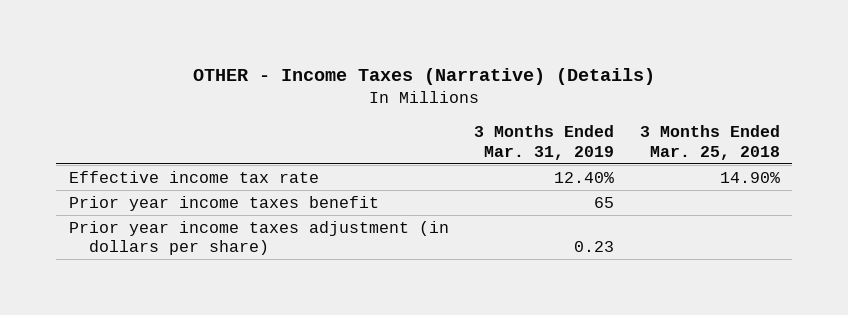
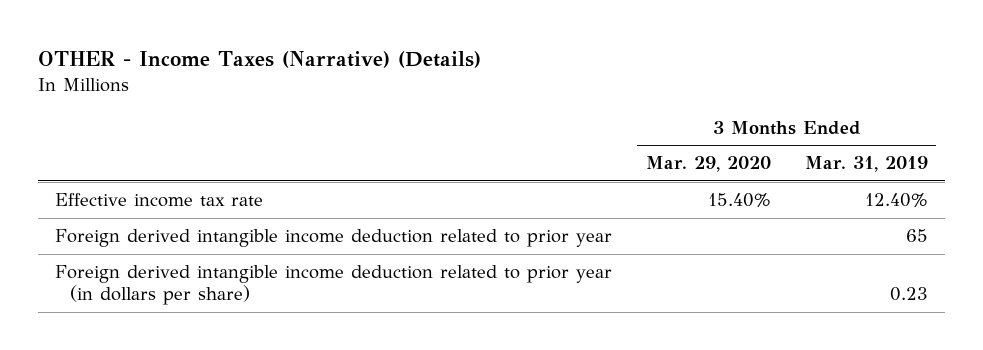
- | 3 Months Ended Mar. 31, 2019 | 3 Months Ended Mar. 25, 2018
+ | 3 Months Ended Mar. 29, 2020 | 3 Months Ended Mar. 31, 2019
- Prior year income taxes benefit | 65 |
- Prior year income taxes adjustment (in dollars per share) | 0.23 |
+ Foreign derived intangible income deduction related to prior year | | 65
+ Foreign derived intangible income deduction related to prior year (in dollars per share) | | 0.23

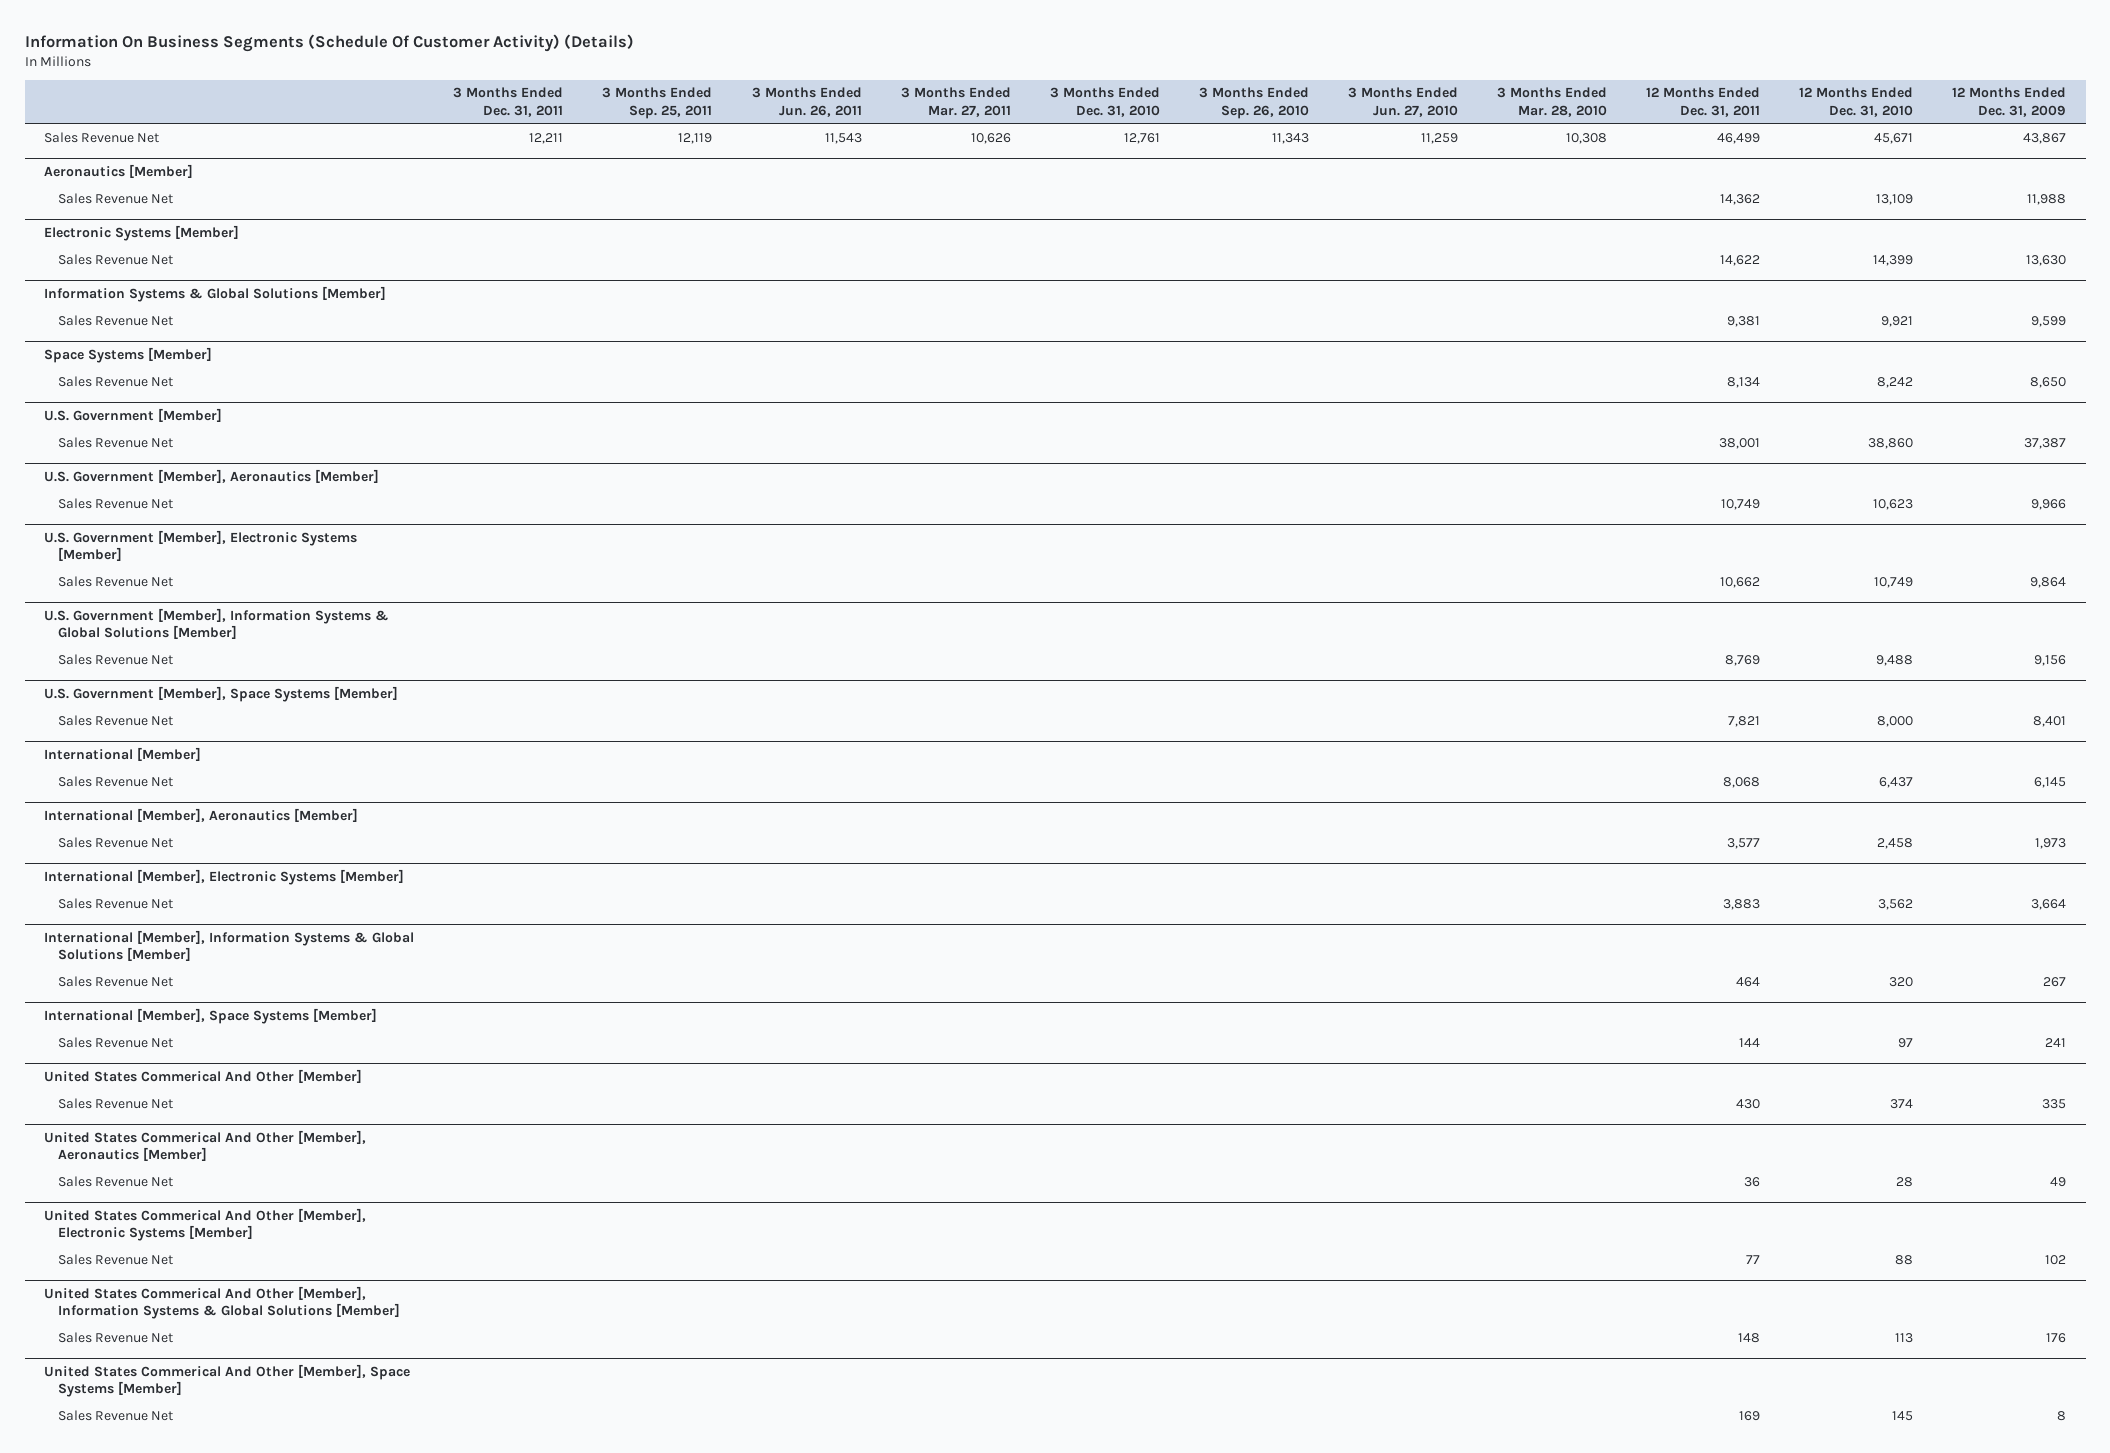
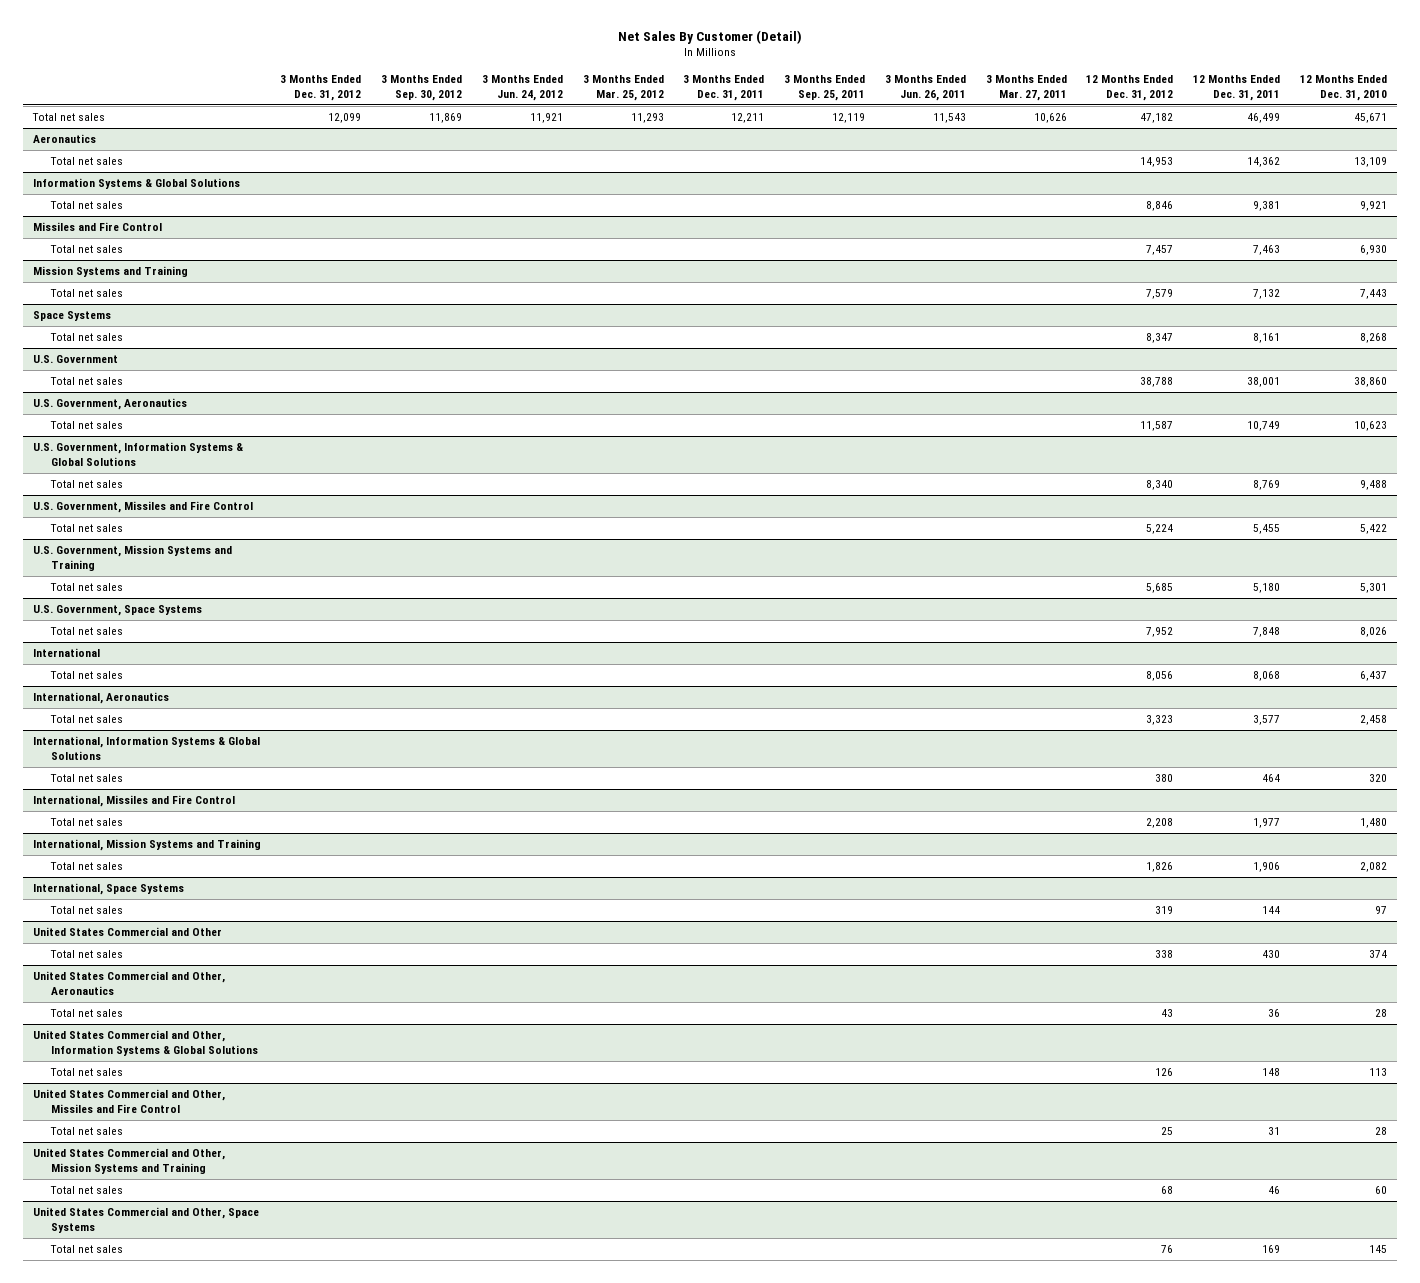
- Information On Business Segments (Schedule Of Customer Activity) (Details)
+ Net Sales By Customer (Detail)
- | 3 Months Ended Dec. 31, 2011 | 3 Months Ended Sep. 25, 2011 | 3 Months Ended Jun. 26, 2011 | 3 Months Ended Mar. 27, 2011 | 3 Months Ended Dec. 31, 2010 | 3 Months Ended Sep. 26, 2010 | 3 Months Ended Jun. 27, 2010 | 3 Months Ended Mar. 28, 2010 | 12 Months Ended Dec. 31, 2011 | 12 Months Ended Dec. 31, 2010 | 12 Months Ended Dec. 31, 2009
+ | 3 Months Ended Dec. 31, 2012 | 3 Months Ended Sep. 30, 2012 | 3 Months Ended Jun. 24, 2012 | 3 Months Ended Mar. 25, 2012 | 3 Months Ended Dec. 31, 2011 | 3 Months Ended Sep. 25, 2011 | 3 Months Ended Jun. 26, 2011 | 3 Months Ended Mar. 27, 2011 | 12 Months Ended Dec. 31, 2012 | 12 Months Ended Dec. 31, 2011 | 12 Months Ended Dec. 31, 2010
- Sales Revenue Net | 12,211 | 12,119 | 11,543 | 10,626 | 12,761 | 11,343 | 11,259 | 10,308 | 46,499 | 45,671 | 43,867
- Aeronautics [Member]
- Sales Revenue Net | | | | | | | | | 14,362 | 13,109 | 11,988
- Electronic Systems [Member]
- Sales Revenue Net | | | | | | | | | 14,622 | 14,399 | 13,630
- Information Systems & Global Solutions [Member]
- Sales Revenue Net | | | | | | | | | 9,381 | 9,921 | 9,599
- Space Systems [Member]
- Sales Revenue Net | | | | | | | | | 8,134 | 8,242 | 8,650
- U.S. Government [Member]
- Sales Revenue Net | | | | | | | | | 38,001 | 38,860 | 37,387
- U.S. Government [Member], Aeronautics [Member]
- Sales Revenue Net | | | | | | | | | 10,749 | 10,623 | 9,966
- U.S. Government [Member], Electronic Systems [Member]
- Sales Revenue Net | | | | | | | | | 10,662 | 10,749 | 9,864
- U.S. Government [Member], Information Systems & Global Solutions [Member]
- Sales Revenue Net | | | | | | | | | 8,769 | 9,488 | 9,156
- U.S. Government [Member], Space Systems [Member]
- Sales Revenue Net | | | | | | | | | 7,821 | 8,000 | 8,401
- International [Member]
- Sales Revenue Net | | | | | | | | | 8,068 | 6,437 | 6,145
- International [Member], Aeronautics [Member]
- Sales Revenue Net | | | | | | | | | 3,577 | 2,458 | 1,973
- International [Member], Electronic Systems [Member]
- Sales Revenue Net | | | | | | | | | 3,883 | 3,562 | 3,664
- International [Member], Information Systems & Global Solutions [Member]
- Sales Revenue Net | | | | | | | | | 464 | 320 | 267
- International [Member], Space Systems [Member]
- Sales Revenue Net | | | | | | | | | 144 | 97 | 241
- United States Commerical And Other [Member]
- Sales Revenue Net | | | | | | | | | 430 | 374 | 335
- United States Commerical And Other [Member], Aeronautics [Member]
- Sales Revenue Net | | | | | | | | | 36 | 28 | 49
- United States Commerical And Other [Member], Electronic Systems [Member]
- Sales Revenue Net | | | | | | | | | 77 | 88 | 102
- United States Commerical And Other [Member], Information Systems & Global Solutions [Member]
- Sales Revenue Net | | | | | | | | | 148 | 113 | 176
- United States Commerical And Other [Member], Space Systems [Member]
- Sales Revenue Net | | | | | | | | | 169 | 145 | 8
+ Total net sales | 12,099 | 11,869 | 11,921 | 11,293 | 12,211 | 12,119 | 11,543 | 10,626 | 47,182 | 46,499 | 45,671
+ Aeronautics
+ Total net sales | | | | | | | | | 14,953 | 14,362 | 13,109
+ Information Systems & Global Solutions
+ Total net sales | | | | | | | | | 8,846 | 9,381 | 9,921
+ Missiles and Fire Control
+ Total net sales | | | | | | | | | 7,457 | 7,463 | 6,930
+ Mission Systems and Training
+ Total net sales | | | | | | | | | 7,579 | 7,132 | 7,443
+ Space Systems
+ Total net sales | | | | | | | | | 8,347 | 8,161 | 8,268
+ U.S. Government
+ Total net sales | | | | | | | | | 38,788 | 38,001 | 38,860
+ U.S. Government, Aeronautics
+ Total net sales | | | | | | | | | 11,587 | 10,749 | 10,623
+ U.S. Government, Information Systems & Global Solutions
+ Total net sales | | | | | | | | | 8,340 | 8,769 | 9,488
+ U.S. Government, Missiles and Fire Control
+ Total net sales | | | | | | | | | 5,224 | 5,455 | 5,422
+ U.S. Government, Mission Systems and Training
+ Total net sales | | | | | | | | | 5,685 | 5,180 | 5,301
+ U.S. Government, Space Systems
+ Total net sales | | | | | | | | | 7,952 | 7,848 | 8,026
+ International
+ Total net sales | | | | | | | | | 8,056 | 8,068 | 6,437
+ International, Aeronautics
+ Total net sales | | | | | | | | | 3,323 | 3,577 | 2,458
+ International, Information Systems & Global Solutions
+ Total net sales | | | | | | | | | 380 | 464 | 320
+ International, Missiles and Fire Control
+ Total net sales | | | | | | | | | 2,208 | 1,977 | 1,480
+ International, Mission Systems and Training
+ Total net sales | | | | | | | | | 1,826 | 1,906 | 2,082
+ International, Space Systems
+ Total net sales | | | | | | | | | 319 | 144 | 97
+ United States Commercial and Other
+ Total net sales | | | | | | | | | 338 | 430 | 374
+ United States Commercial and Other, Aeronautics
+ Total net sales | | | | | | | | | 43 | 36 | 28
+ United States Commercial and Other, Information Systems & Global Solutions
+ Total net sales | | | | | | | | | 126 | 148 | 113
+ United States Commercial and Other, Missiles and Fire Control
+ Total net sales | | | | | | | | | 25 | 31 | 28
+ United States Commercial and Other, Mission Systems and Training
+ Total net sales | | | | | | | | | 68 | 46 | 60
+ United States Commercial and Other, Space Systems
+ Total net sales | | | | | | | | | 76 | 169 | 145

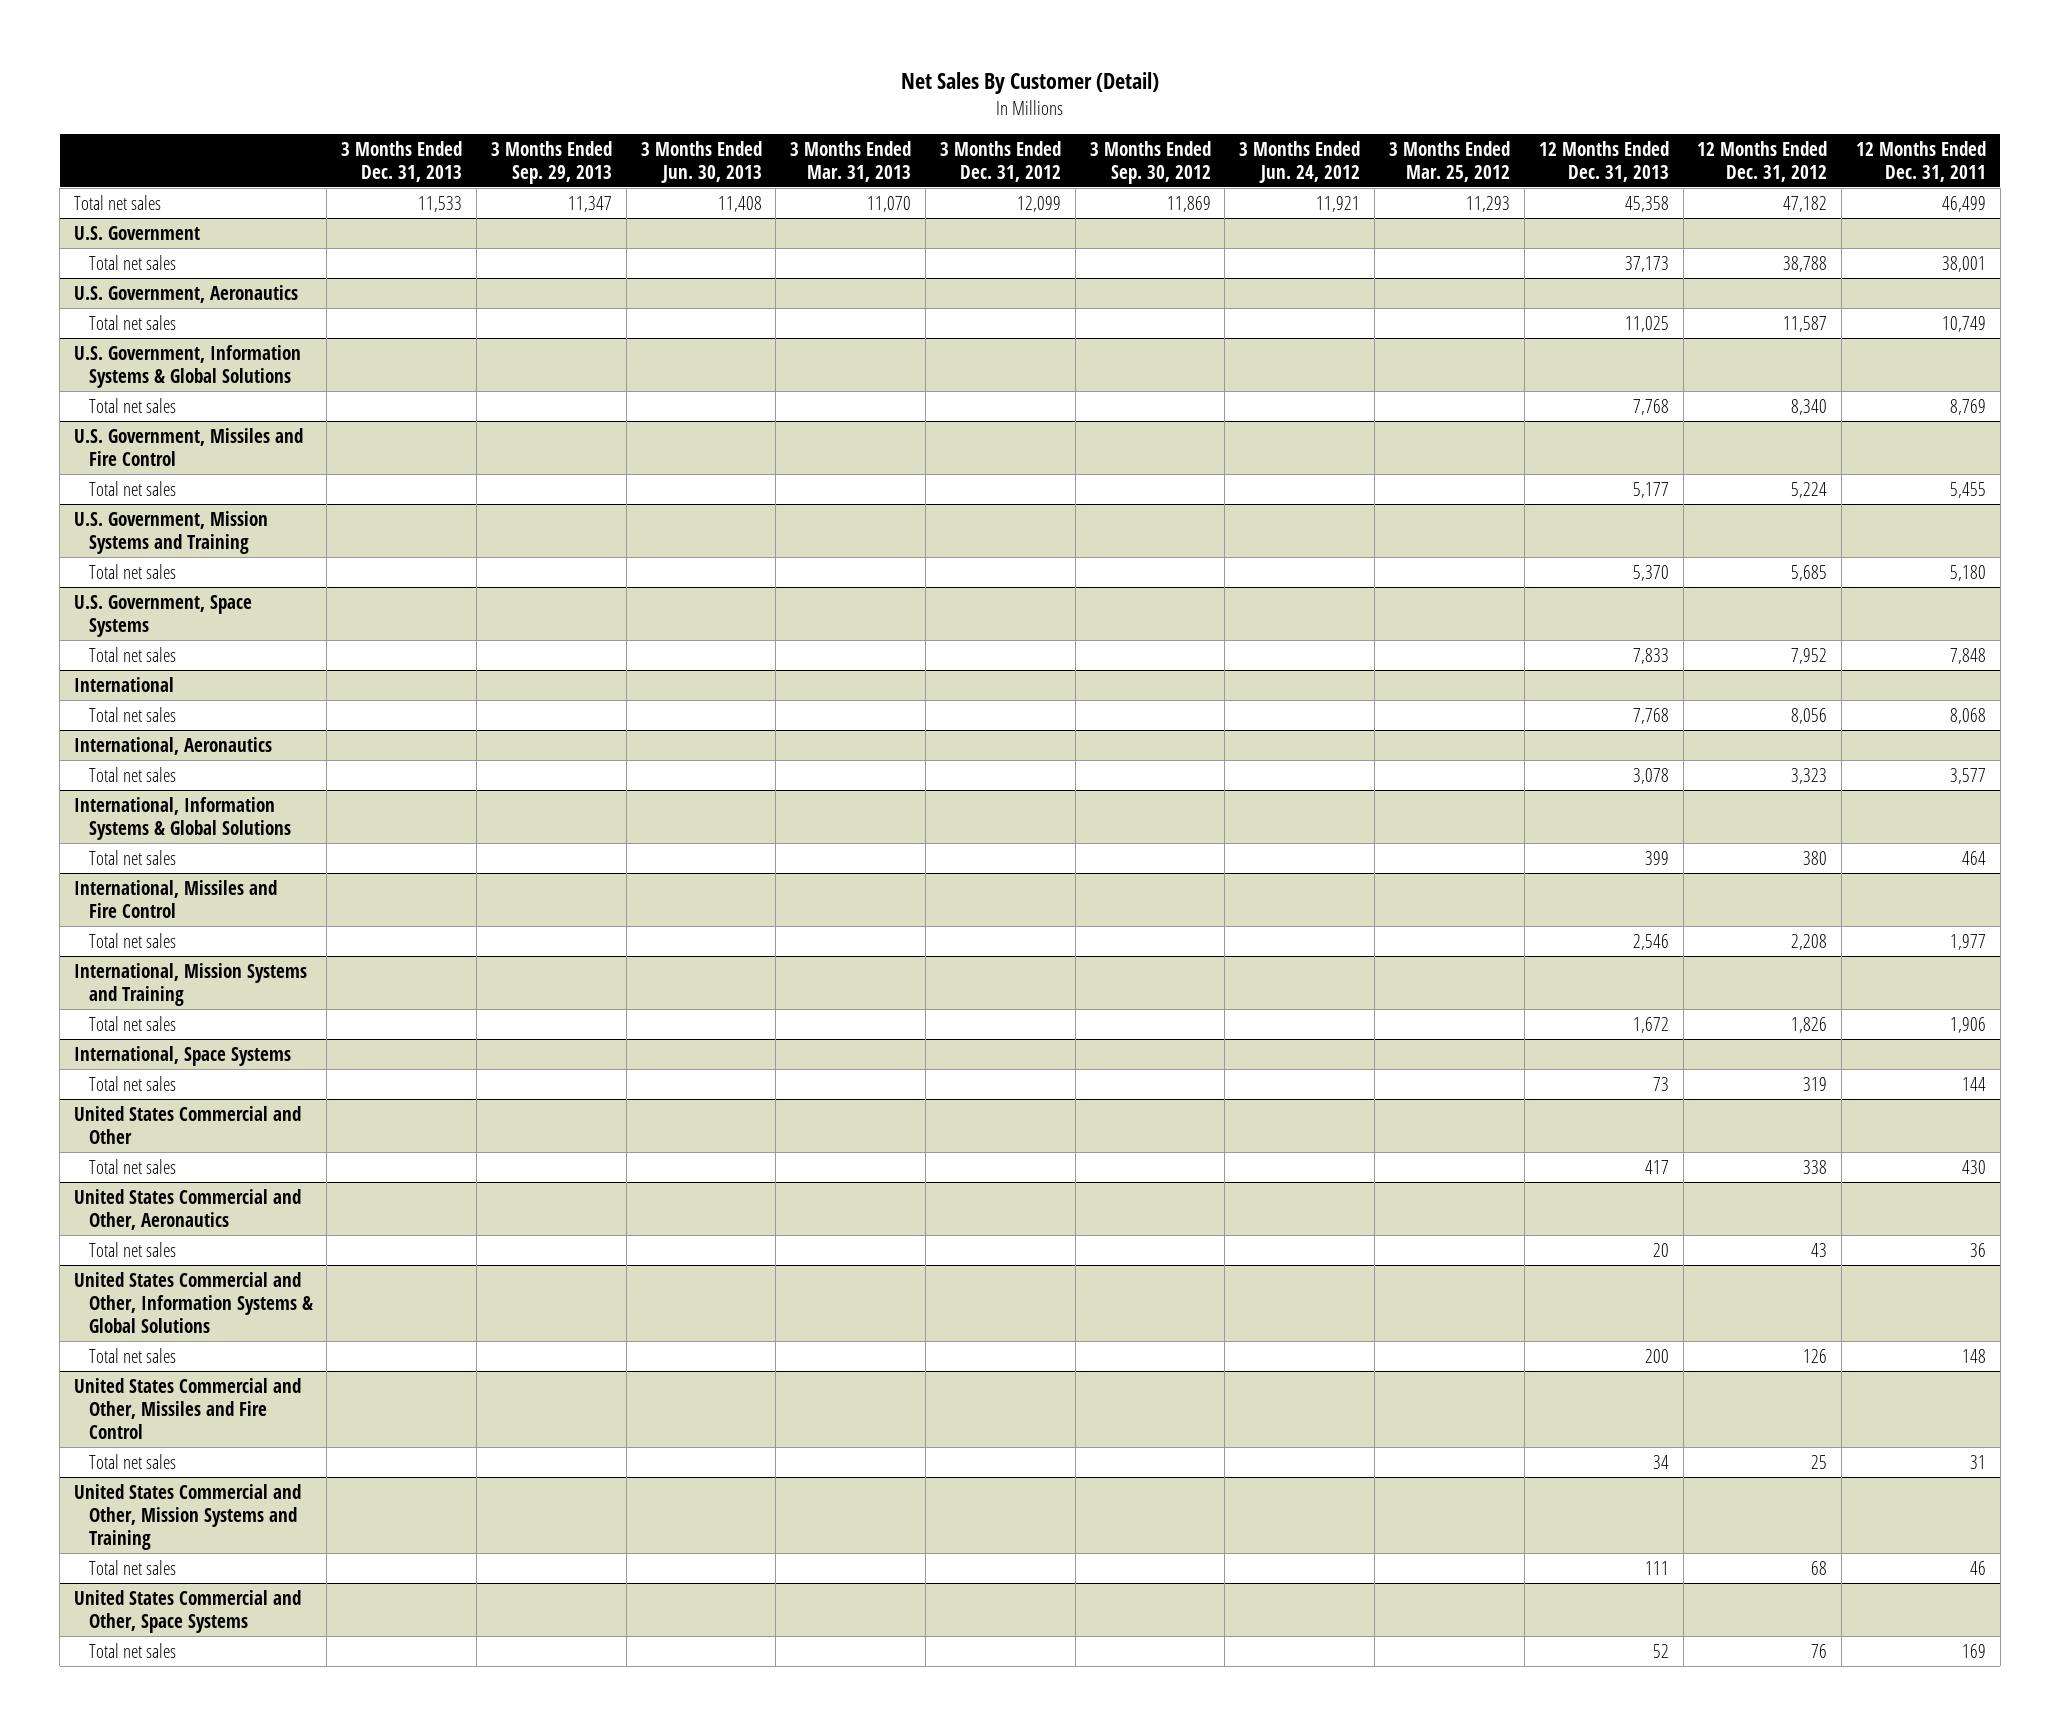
- | 3 Months Ended Dec. 31, 2012 | 3 Months Ended Sep. 30, 2012 | 3 Months Ended Jun. 24, 2012 | 3 Months Ended Mar. 25, 2012 | 3 Months Ended Dec. 31, 2011 | 3 Months Ended Sep. 25, 2011 | 3 Months Ended Jun. 26, 2011 | 3 Months Ended Mar. 27, 2011 | 12 Months Ended Dec. 31, 2012 | 12 Months Ended Dec. 31, 2011 | 12 Months Ended Dec. 31, 2010
+ | 3 Months Ended Dec. 31, 2013 | 3 Months Ended Sep. 29, 2013 | 3 Months Ended Jun. 30, 2013 | 3 Months Ended Mar. 31, 2013 | 3 Months Ended Dec. 31, 2012 | 3 Months Ended Sep. 30, 2012 | 3 Months Ended Jun. 24, 2012 | 3 Months Ended Mar. 25, 2012 | 12 Months Ended Dec. 31, 2013 | 12 Months Ended Dec. 31, 2012 | 12 Months Ended Dec. 31, 2011
- Aeronautics
- Total net sales | | | | | | | | | 14,953 | 14,362 | 13,109
- Information Systems & Global Solutions
- Total net sales | | | | | | | | | 8,846 | 9,381 | 9,921
- Missiles and Fire Control
- Total net sales | | | | | | | | | 7,457 | 7,463 | 6,930
- Mission Systems and Training
- Total net sales | | | | | | | | | 7,579 | 7,132 | 7,443
- Space Systems
- Total net sales | | | | | | | | | 8,347 | 8,161 | 8,268

